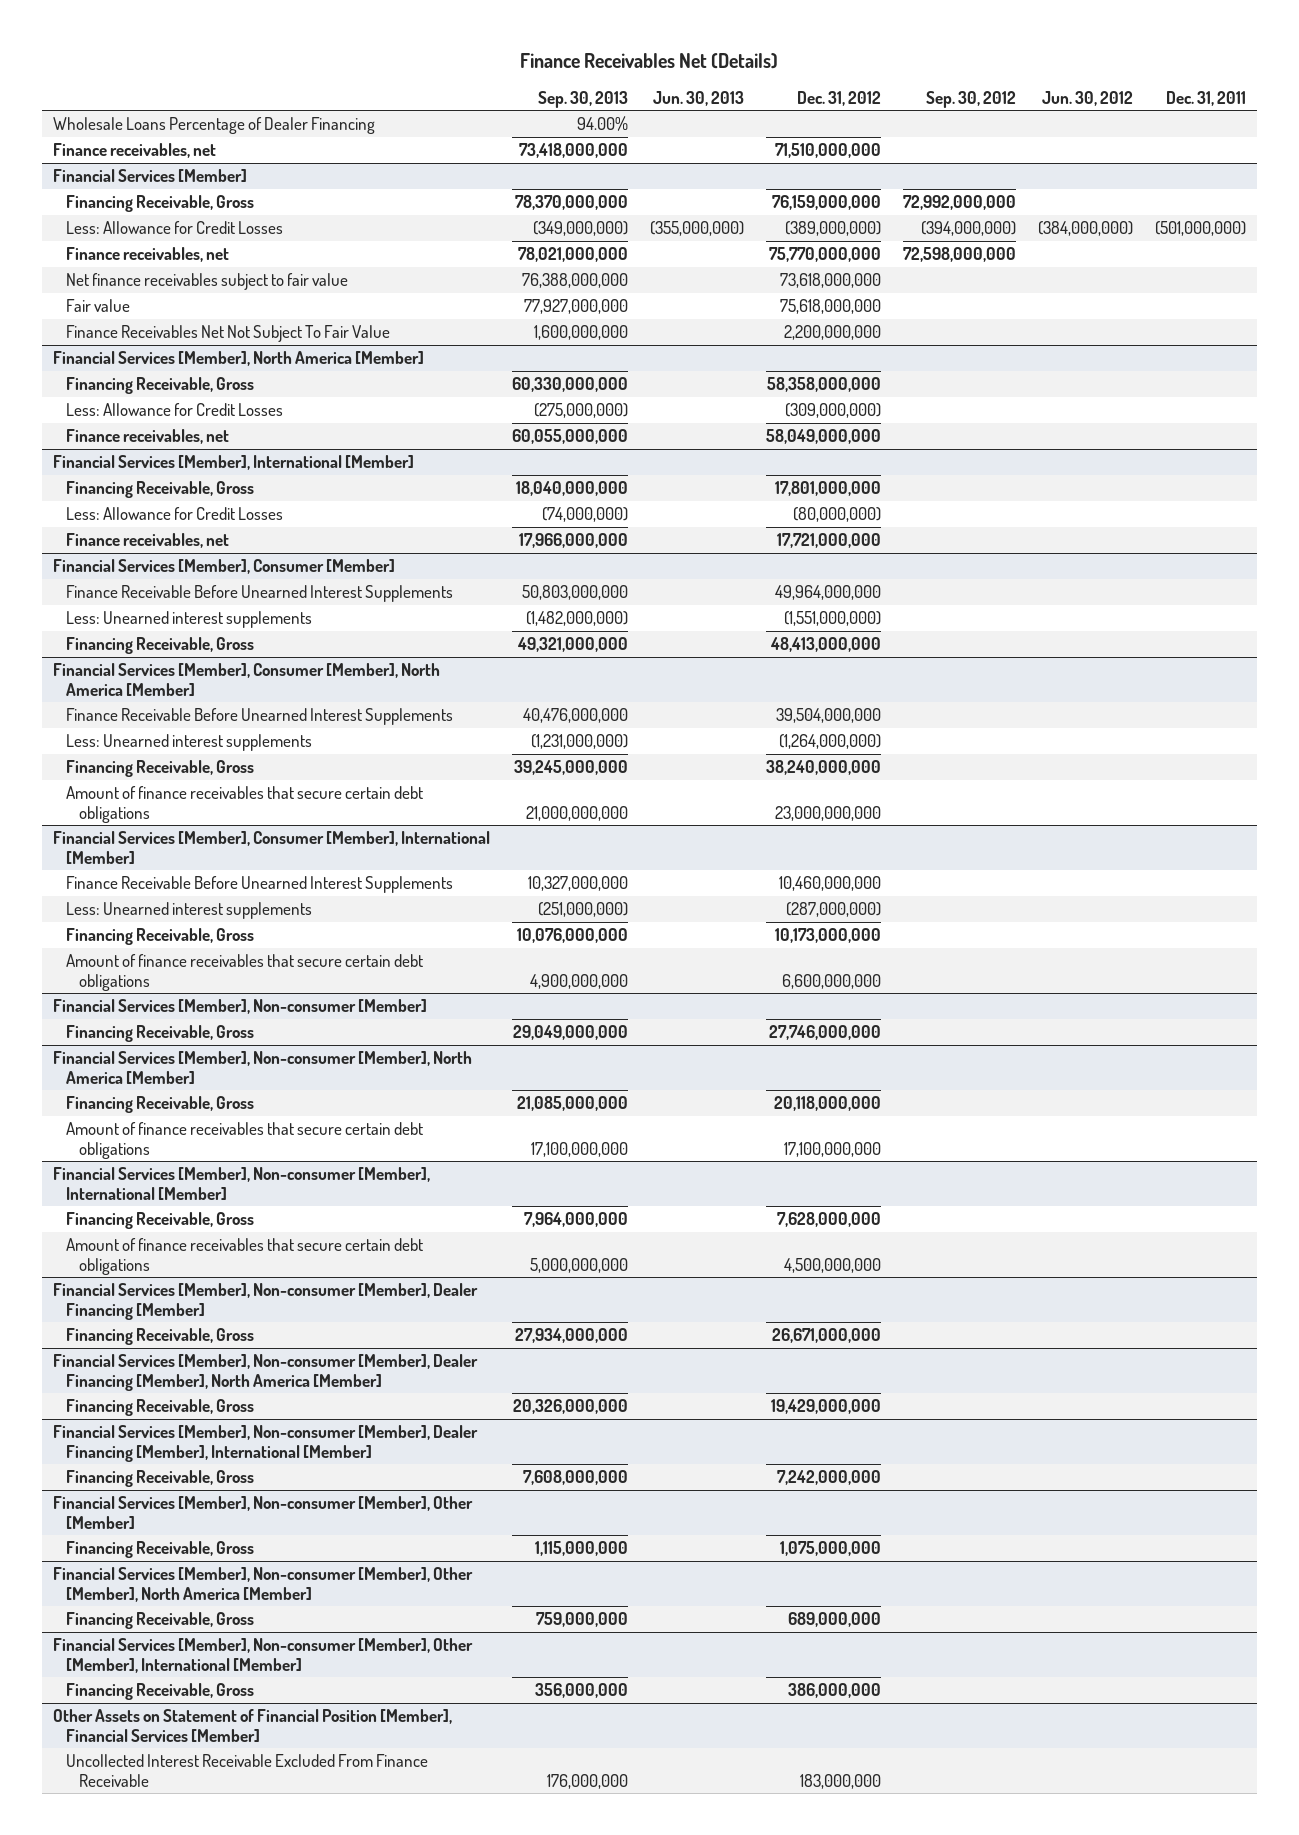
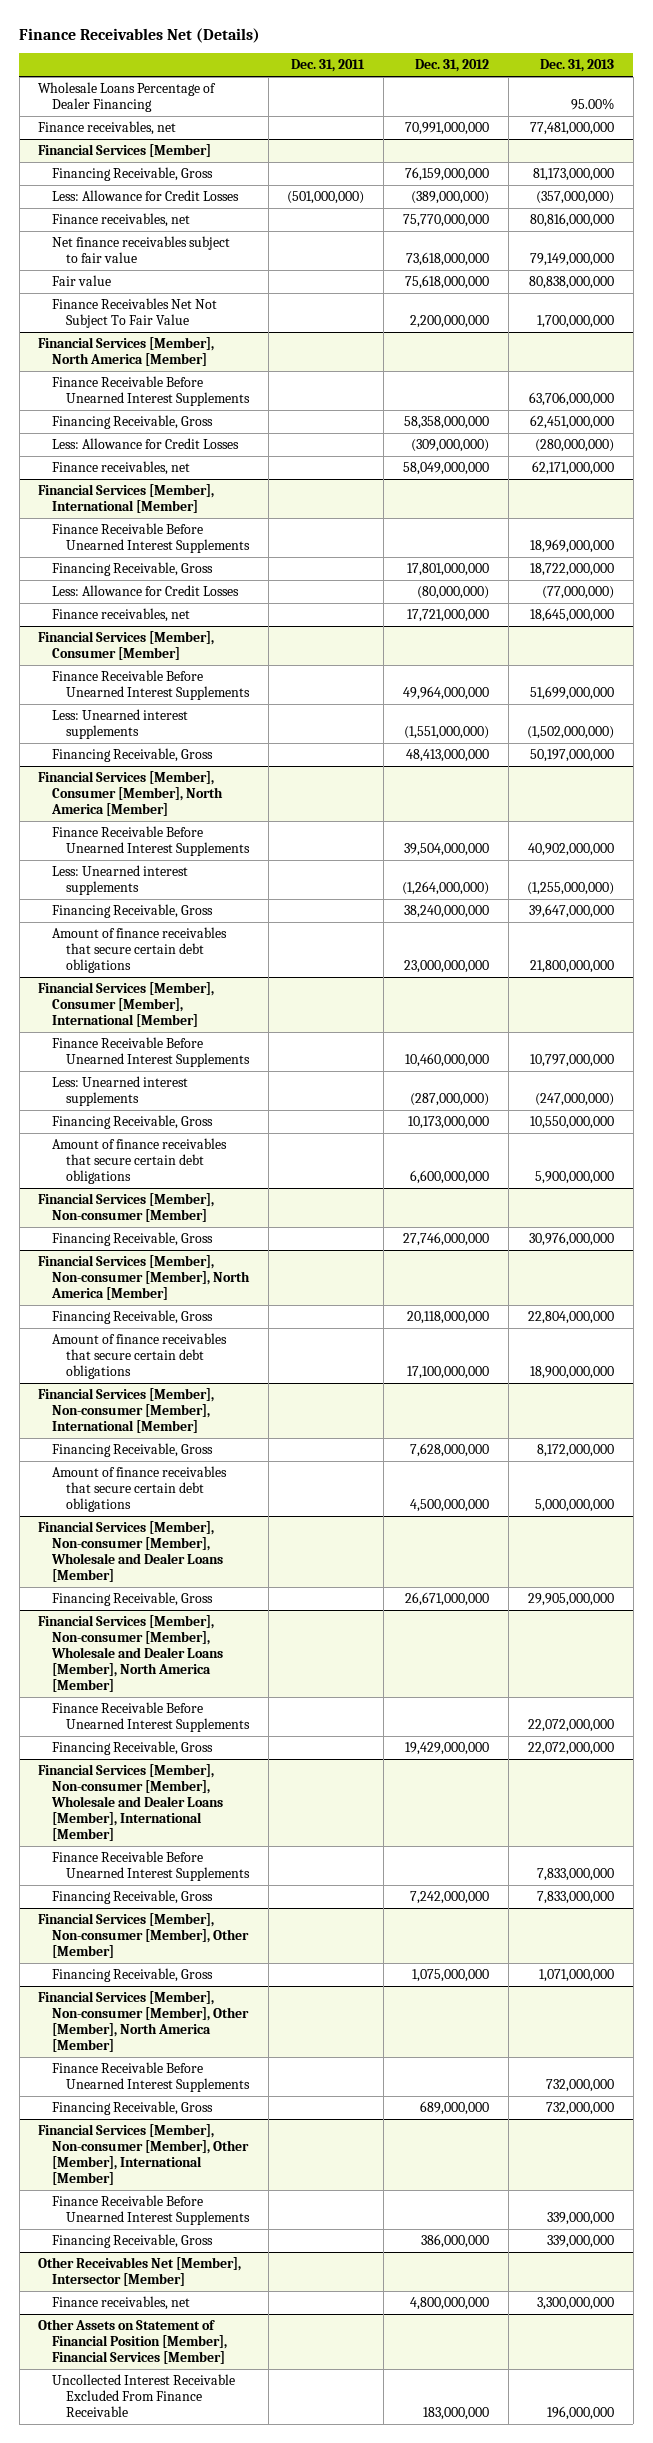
- | Sep. 30, 2013 | Jun. 30, 2013 | Dec. 31, 2012 | Sep. 30, 2012 | Jun. 30, 2012 | Dec. 31, 2011
+ | Dec. 31, 2011 | Dec. 31, 2012 | Dec. 31, 2013
- Finance receivables, net | 73,418,000,000 | | 71,510,000,000 | | |
+ Finance receivables, net | | 70,991,000,000 | 77,481,000,000
@ Financial Services [Member], North America [Member]
+ Finance Receivable Before Unearned Interest Supplements | | | 63,706,000,000
@ Financial Services [Member], International [Member]
+ Finance Receivable Before Unearned Interest Supplements | | | 18,969,000,000
- Financial Services [Member], Non-consumer [Member], Dealer Financing [Member]
+ Financial Services [Member], Non-consumer [Member], Wholesale and Dealer Loans [Member]
- Financial Services [Member], Non-consumer [Member], Dealer Financing [Member], North America [Member]
+ Financial Services [Member], Non-consumer [Member], Wholesale and Dealer Loans [Member], North America [Member]
+ Finance Receivable Before Unearned Interest Supplements | | | 22,072,000,000
- Financial Services [Member], Non-consumer [Member], Dealer Financing [Member], International [Member]
+ Financial Services [Member], Non-consumer [Member], Wholesale and Dealer Loans [Member], International [Member]
+ Finance Receivable Before Unearned Interest Supplements | | | 7,833,000,000
@ Financial Services [Member], Non-consumer [Member], Other [Member], North America [Member]
+ Finance Receivable Before Unearned Interest Supplements | | | 732,000,000
@ Financial Services [Member], Non-consumer [Member], Other [Member], International [Member]
+ Finance Receivable Before Unearned Interest Supplements | | | 339,000,000
+ Other Receivables Net [Member], Intersector [Member]
+ Finance receivables, net | | 4,800,000,000 | 3,300,000,000

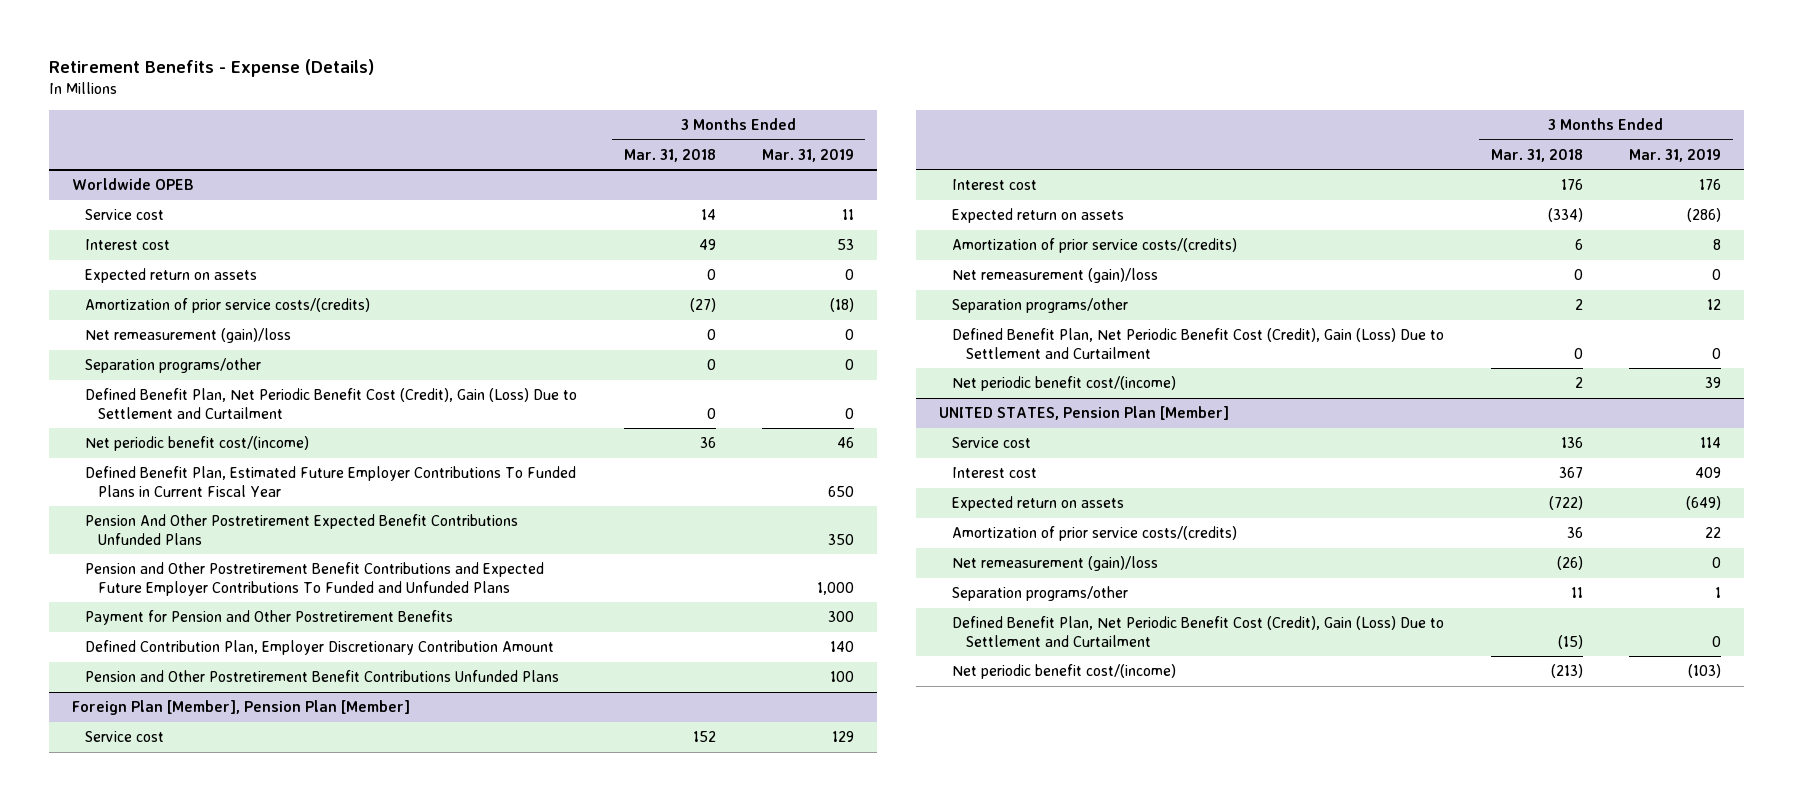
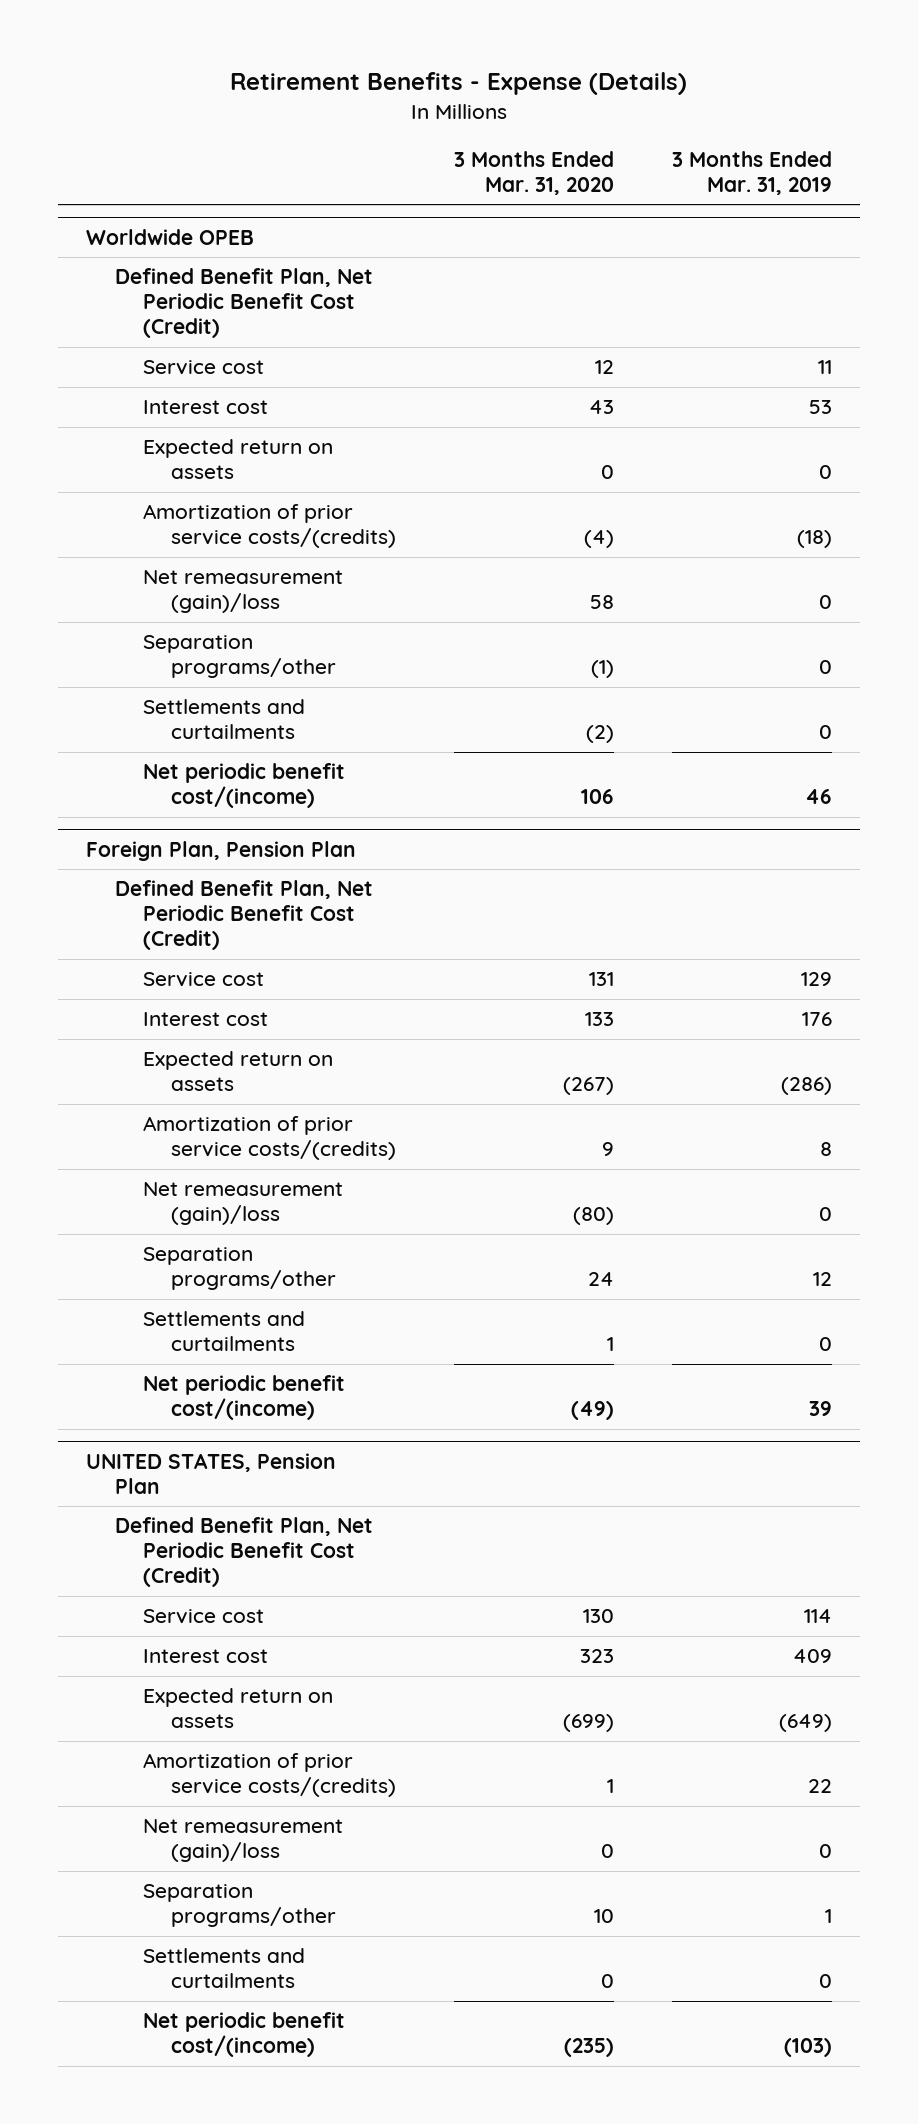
- | 3 Months Ended Mar. 31, 2018 | 3 Months Ended Mar. 31, 2019
+ | 3 Months Ended Mar. 31, 2020 | 3 Months Ended Mar. 31, 2019
@ Worldwide OPEB
+ Defined Benefit Plan, Net Periodic Benefit Cost (Credit)
- Defined Benefit Plan, Net Periodic Benefit Cost (Credit), Gain (Loss) Due to Settlement and Curtailment | 0 | 0
+ Settlements and curtailments | (2) | 0
- Defined Benefit Plan, Estimated Future Employer Contributions To Funded Plans in Current Fiscal Year | | 650
- Pension And Other Postretirement Expected Benefit Contributions Unfunded Plans | | 350
- Pension and Other Postretirement Benefit Contributions and Expected Future Employer Contributions To Funded and Unfunded Plans | | 1,000
- Payment for Pension and Other Postretirement Benefits | | 300
- Defined Contribution Plan, Employer Discretionary Contribution Amount | | 140
- Pension and Other Postretirement Benefit Contributions Unfunded Plans | | 100
- Foreign Plan [Member], Pension Plan [Member]
+ Foreign Plan, Pension Plan
+ Defined Benefit Plan, Net Periodic Benefit Cost (Credit)
- Defined Benefit Plan, Net Periodic Benefit Cost (Credit), Gain (Loss) Due to Settlement and Curtailment | 0 | 0
+ Settlements and curtailments | 1 | 0
- UNITED STATES, Pension Plan [Member]
+ UNITED STATES, Pension Plan
+ Defined Benefit Plan, Net Periodic Benefit Cost (Credit)
- Defined Benefit Plan, Net Periodic Benefit Cost (Credit), Gain (Loss) Due to Settlement and Curtailment | (15) | 0
+ Settlements and curtailments | 0 | 0

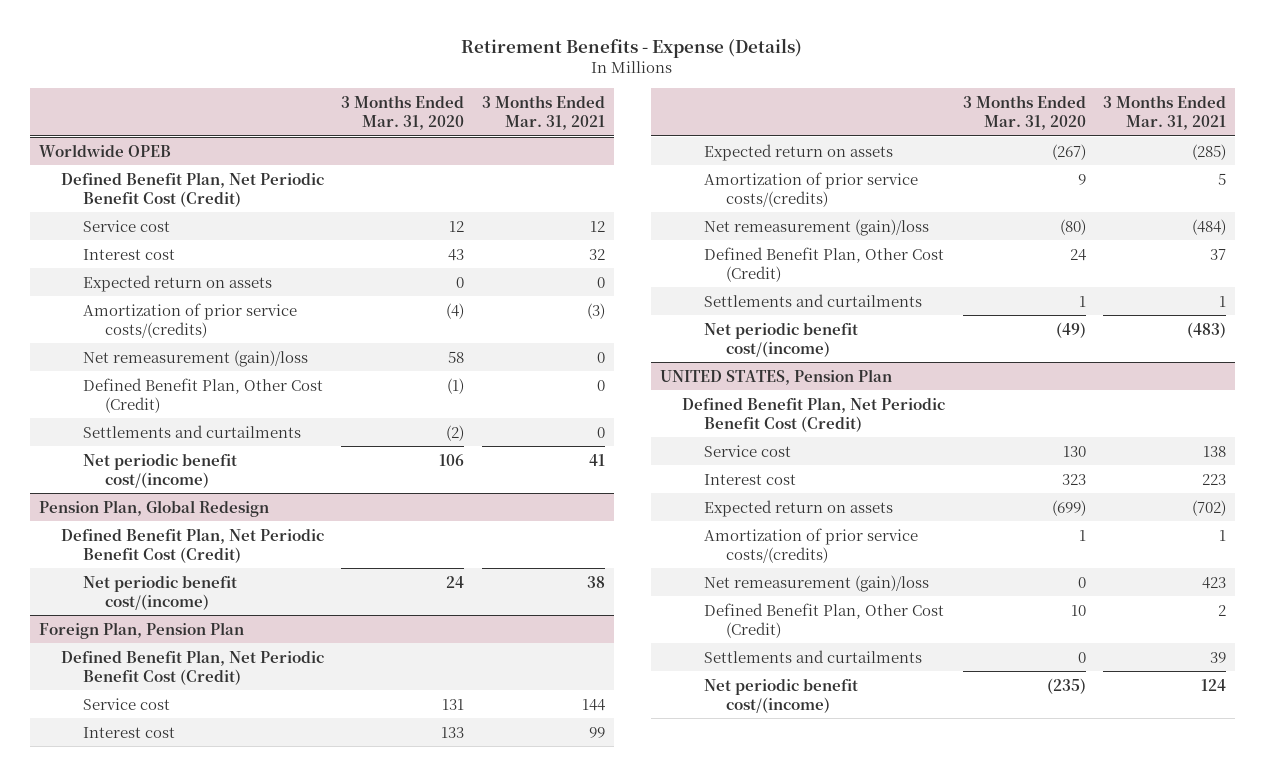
- | 3 Months Ended Mar. 31, 2020 | 3 Months Ended Mar. 31, 2019
+ | 3 Months Ended Mar. 31, 2020 | 3 Months Ended Mar. 31, 2021
@ Worldwide OPEB
- Separation programs/other | (1) | 0
+ Defined Benefit Plan, Other Cost (Credit) | (1) | 0
+ Pension Plan, Global Redesign
+ Defined Benefit Plan, Net Periodic Benefit Cost (Credit)
+ Net periodic benefit cost/(income) | 24 | 38
@ Foreign Plan, Pension Plan
- Separation programs/other | 24 | 12
+ Defined Benefit Plan, Other Cost (Credit) | 24 | 37
@ UNITED STATES, Pension Plan
- Separation programs/other | 10 | 1
+ Defined Benefit Plan, Other Cost (Credit) | 10 | 2

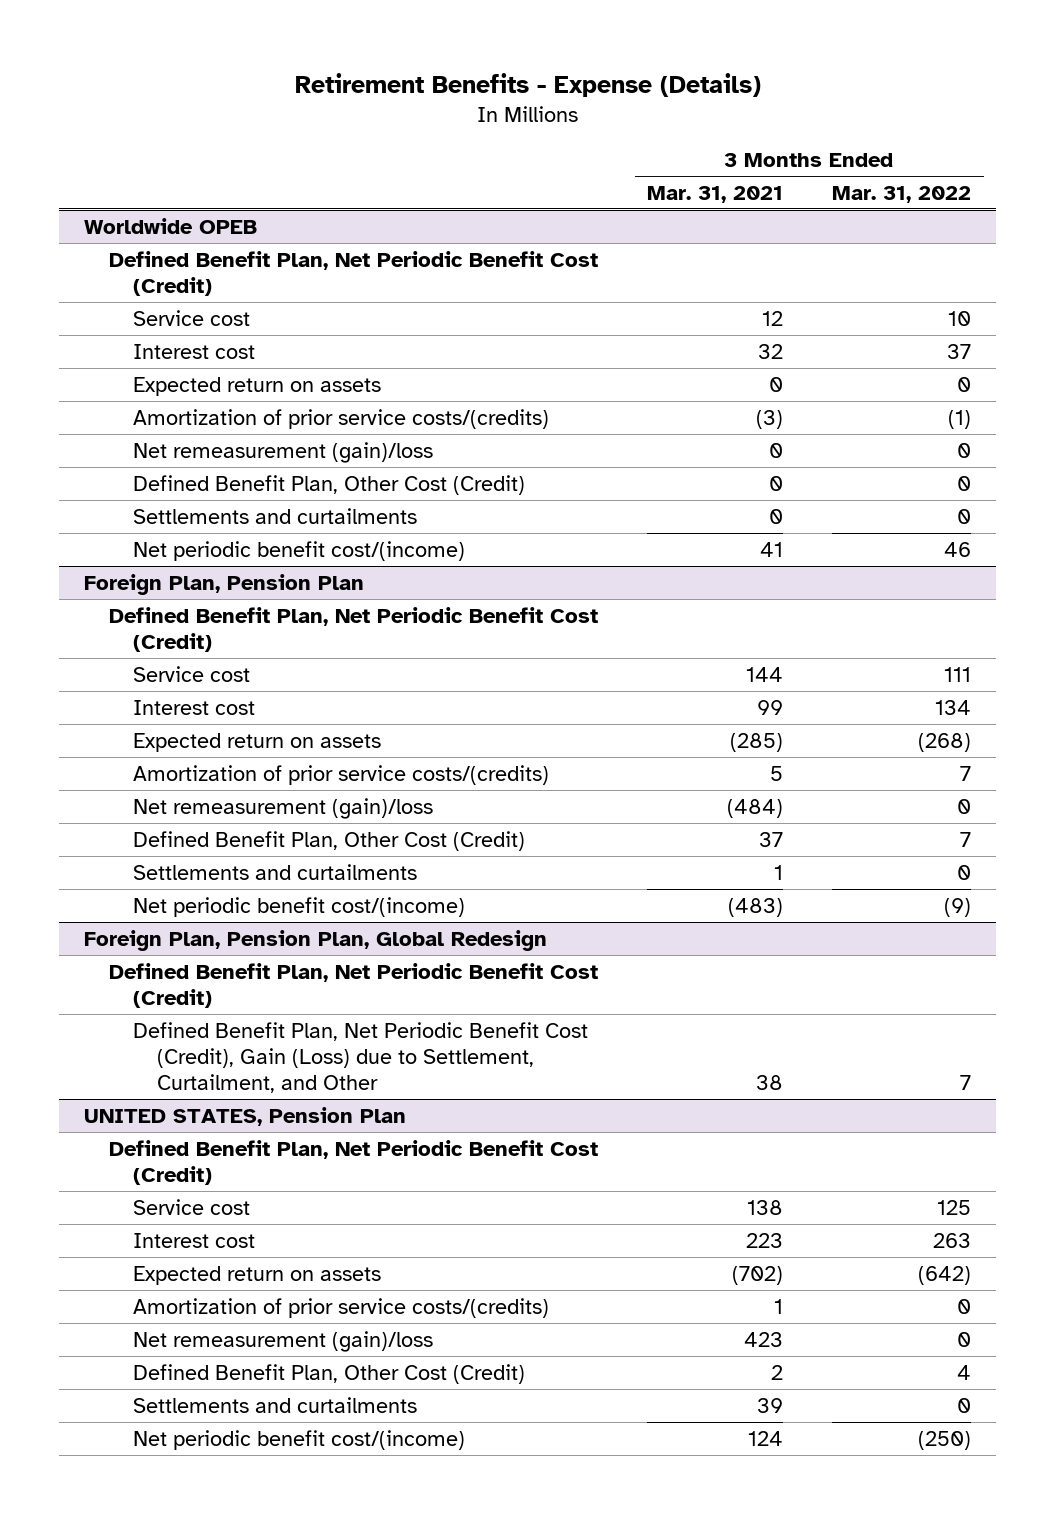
- | 3 Months Ended Mar. 31, 2020 | 3 Months Ended Mar. 31, 2021
+ | 3 Months Ended Mar. 31, 2021 | 3 Months Ended Mar. 31, 2022
- Pension Plan, Global Redesign
- Defined Benefit Plan, Net Periodic Benefit Cost (Credit)
- Net periodic benefit cost/(income) | 24 | 38
+ Foreign Plan, Pension Plan, Global Redesign
+ Defined Benefit Plan, Net Periodic Benefit Cost (Credit)
+ Defined Benefit Plan, Net Periodic Benefit Cost (Credit), Gain (Loss) due to Settlement, Curtailment, and Other | 38 | 7

